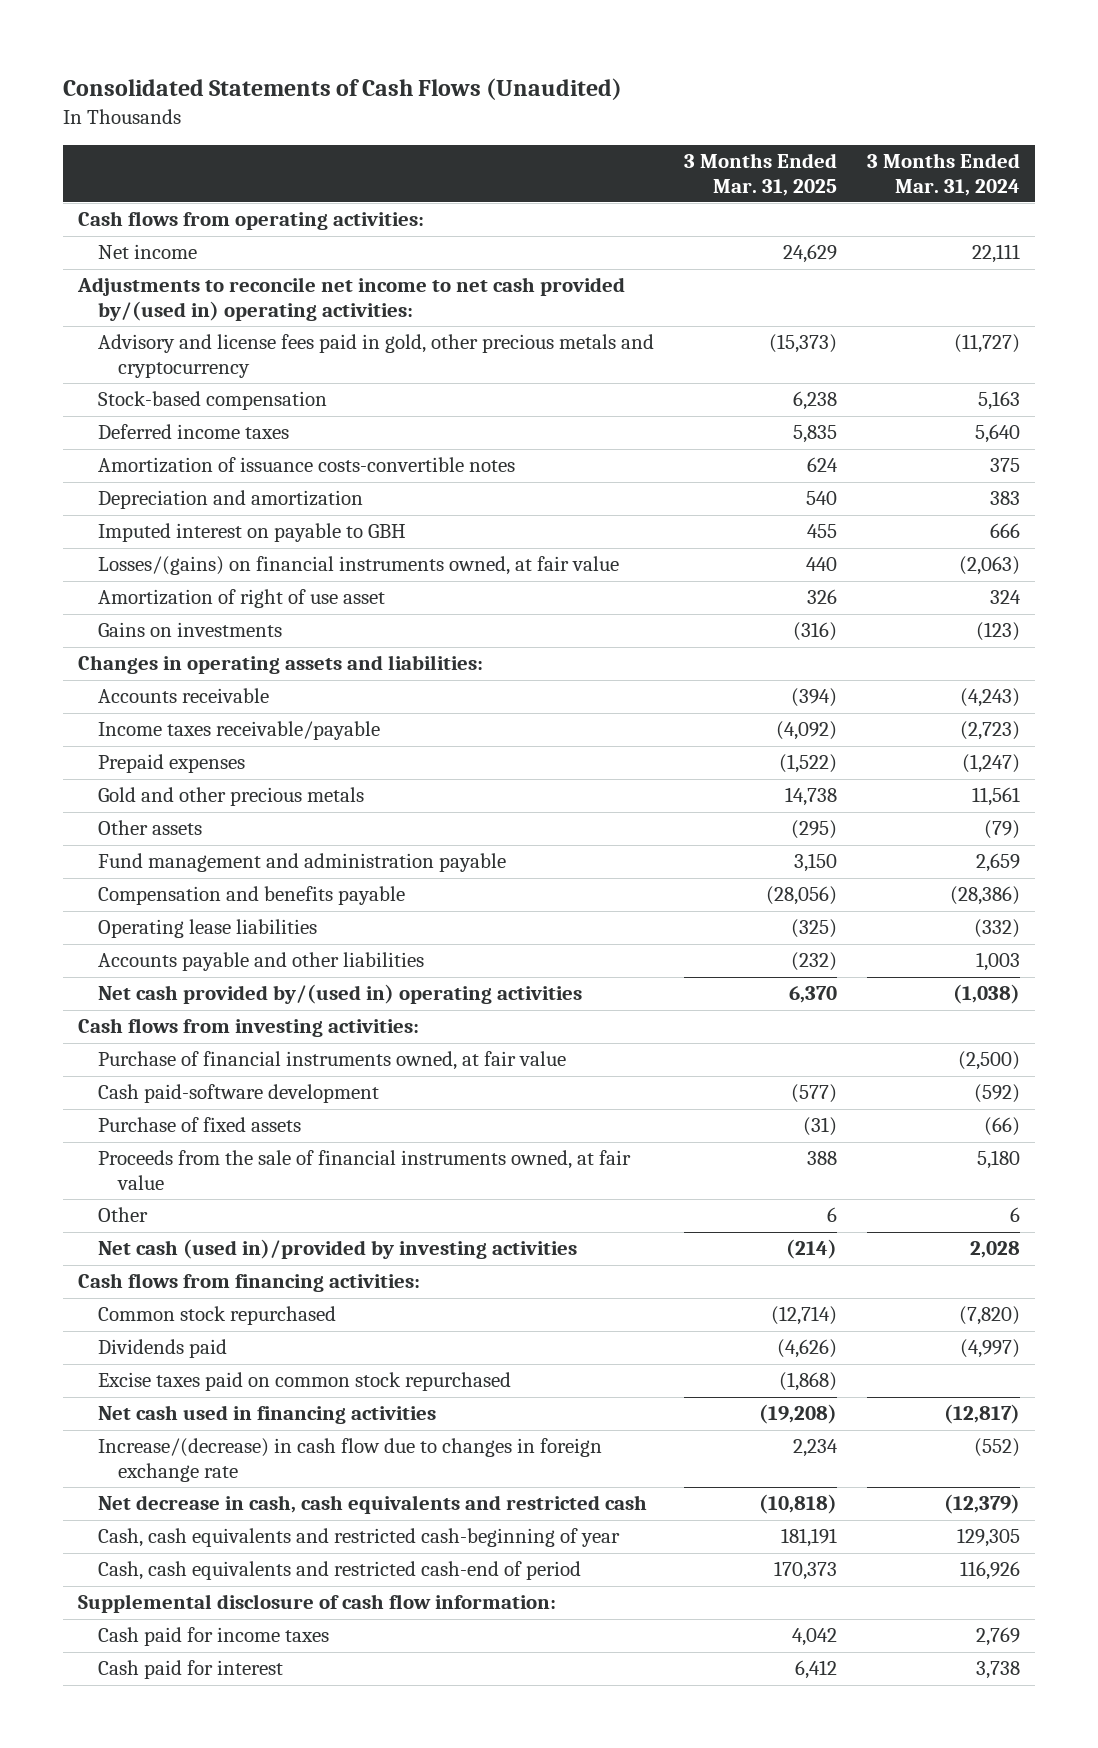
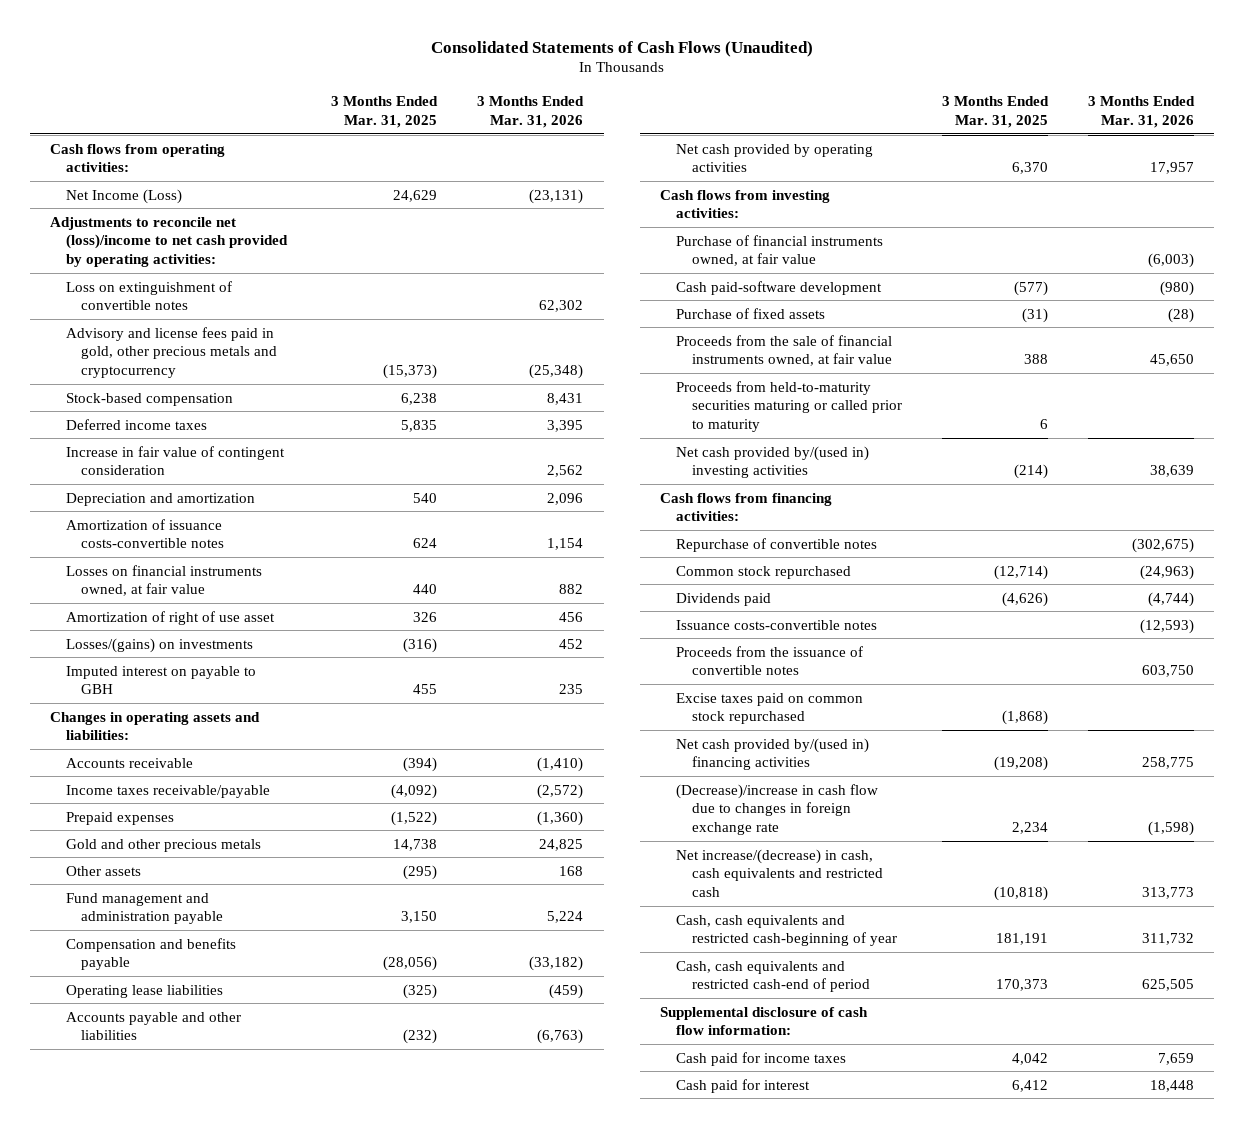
- | 3 Months Ended Mar. 31, 2025 | 3 Months Ended Mar. 31, 2024
+ | 3 Months Ended Mar. 31, 2025 | 3 Months Ended Mar. 31, 2026
- Net income | 24,629 | 22,111
- Adjustments to reconcile net income to net cash provided by/(used in) operating activities:
+ Net Income (Loss) | 24,629 | (23,131)
+ Adjustments to reconcile net (loss)/income to net cash provided by operating activities:
+ Loss on extinguishment of convertible notes | | 62,302
+ Increase in fair value of contingent consideration | | 2,562
- Losses/(gains) on financial instruments owned, at fair value | 440 | (2,063)
moved down: Amortization of issuance costs-convertible notes | 624 | 1,154
+ Losses on financial instruments owned, at fair value | 440 | 882
- Gains on investments | (316) | (123)
+ Losses/(gains) on investments | (316) | 452
moved down: Imputed interest on payable to GBH | 455 | 235
- Net cash provided by/(used in) operating activities | 6,370 | (1,038)
+ Net cash provided by operating activities | 6,370 | 17,957
- Other | 6 | 6
- Net cash (used in)/provided by investing activities | (214) | 2,028
+ Proceeds from held-to-maturity securities maturing or called prior to maturity | 6 |
+ Net cash provided by/(used in) investing activities | (214) | 38,639
+ Repurchase of convertible notes | | (302,675)
+ Issuance costs-convertible notes | | (12,593)
+ Proceeds from the issuance of convertible notes | | 603,750
- Net cash used in financing activities | (19,208) | (12,817)
- Increase/(decrease) in cash flow due to changes in foreign exchange rate | 2,234 | (552)
- Net decrease in cash, cash equivalents and restricted cash | (10,818) | (12,379)
+ Net cash provided by/(used in) financing activities | (19,208) | 258,775
+ (Decrease)/increase in cash flow due to changes in foreign exchange rate | 2,234 | (1,598)
+ Net increase/(decrease) in cash, cash equivalents and restricted cash | (10,818) | 313,773

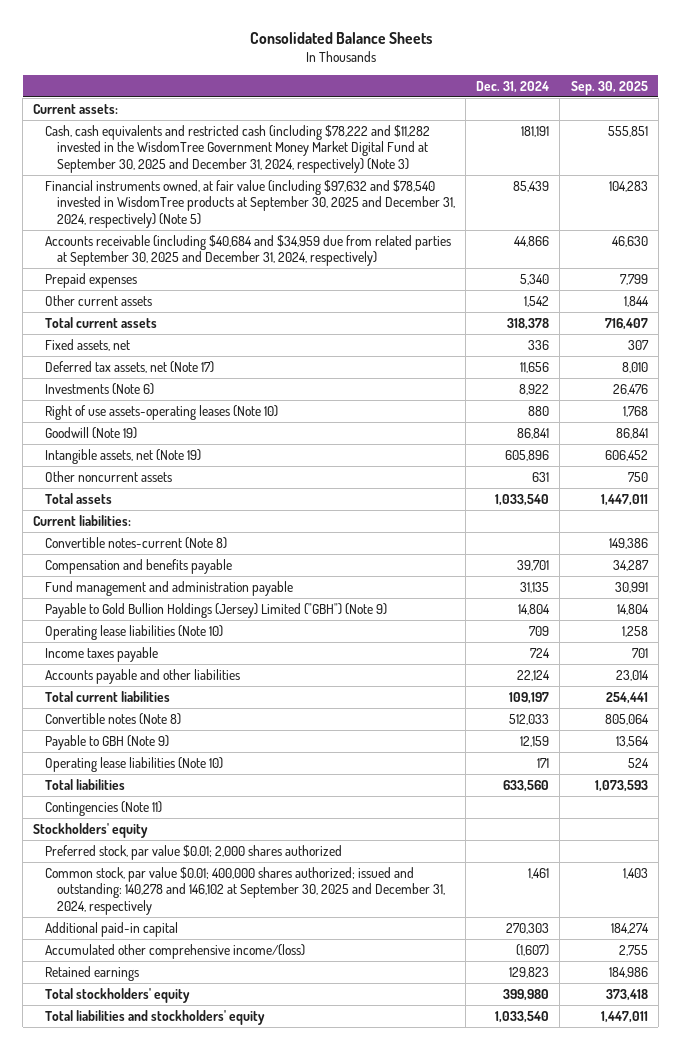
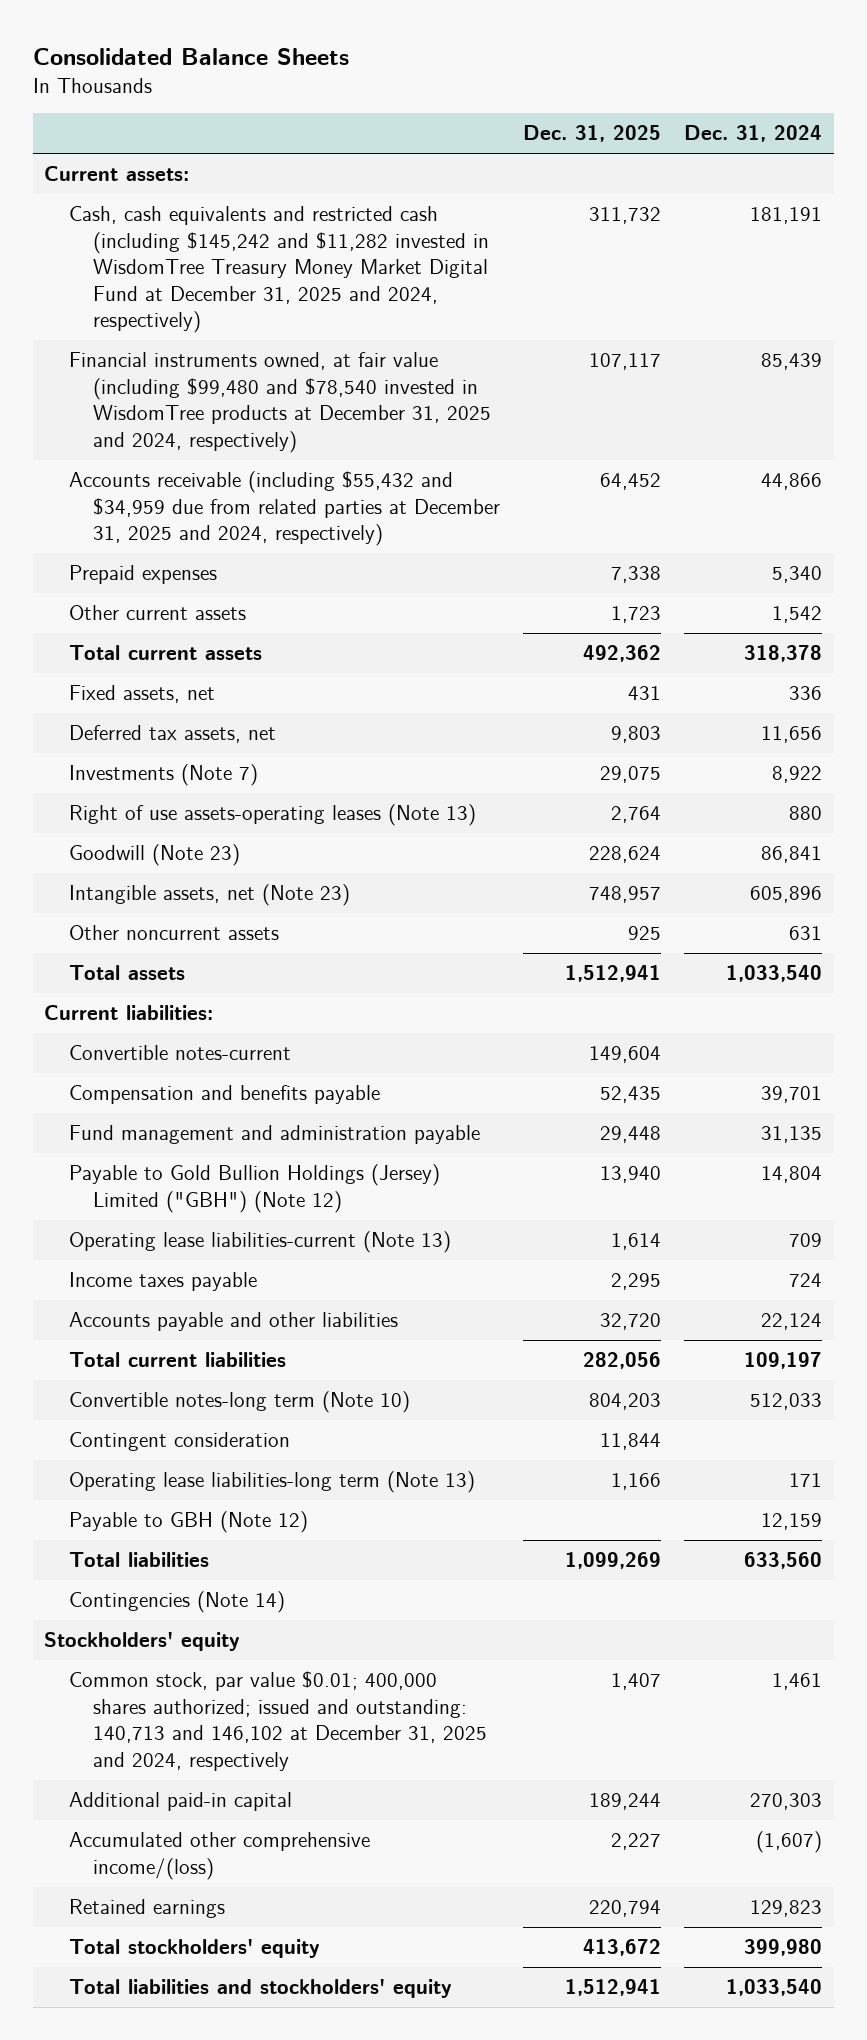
- | Dec. 31, 2024 | Sep. 30, 2025
+ | Dec. 31, 2025 | Dec. 31, 2024
- Cash, cash equivalents and restricted cash (including $78,222 and $11,282 invested in the WisdomTree Government Money Market Digital Fund at September 30, 2025 and December 31, 2024, respectively) (Note 3) | 181,191 | 555,851
- Financial instruments owned, at fair value (including $97,632 and $78,540 invested in WisdomTree products at September 30, 2025 and December 31, 2024, respectively) (Note 5) | 85,439 | 104,283
- Accounts receivable (including $40,684 and $34,959 due from related parties at September 30, 2025 and December 31, 2024, respectively) | 44,866 | 46,630
+ Cash, cash equivalents and restricted cash (including $145,242 and $11,282 invested in WisdomTree Treasury Money Market Digital Fund at December 31, 2025 and 2024, respectively) | 311,732 | 181,191
+ Financial instruments owned, at fair value (including $99,480 and $78,540 invested in WisdomTree products at December 31, 2025 and 2024, respectively) | 107,117 | 85,439
+ Accounts receivable (including $55,432 and $34,959 due from related parties at December 31, 2025 and 2024, respectively) | 64,452 | 44,866
- Deferred tax assets, net (Note 17) | 11,656 | 8,010
- Investments (Note 6) | 8,922 | 26,476
- Right of use assets-operating leases (Note 10) | 880 | 1,768
- Goodwill (Note 19) | 86,841 | 86,841
- Intangible assets, net (Note 19) | 605,896 | 606,452
+ Deferred tax assets, net | 9,803 | 11,656
+ Investments (Note 7) | 29,075 | 8,922
+ Right of use assets-operating leases (Note 13) | 2,764 | 880
+ Goodwill (Note 23) | 228,624 | 86,841
+ Intangible assets, net (Note 23) | 748,957 | 605,896
- Convertible notes-current (Note 8) | | 149,386
+ Convertible notes-current | 149,604 |
- Payable to Gold Bullion Holdings (Jersey) Limited ("GBH") (Note 9) | 14,804 | 14,804
- Operating lease liabilities (Note 10) | 709 | 1,258
+ Payable to Gold Bullion Holdings (Jersey) Limited ("GBH") (Note 12) | 13,940 | 14,804
+ Operating lease liabilities-current (Note 13) | 1,614 | 709
- Convertible notes (Note 8) | 512,033 | 805,064
- Payable to GBH (Note 9) | 12,159 | 13,564
- Operating lease liabilities (Note 10) | 171 | 524
+ Convertible notes-long term (Note 10) | 804,203 | 512,033
+ Contingent consideration | 11,844 |
+ Operating lease liabilities-long term (Note 13) | 1,166 | 171
+ Payable to GBH (Note 12) | | 12,159
- Contingencies (Note 11)
+ Contingencies (Note 14)
- Preferred stock, par value $0.01; 2,000 shares authorized
- Common stock, par value $0.01; 400,000 shares authorized; issued and outstanding: 140,278 and 146,102 at September 30, 2025 and December 31, 2024, respectively | 1,461 | 1,403
+ Common stock, par value $0.01; 400,000 shares authorized; issued and outstanding: 140,713 and 146,102 at December 31, 2025 and 2024, respectively | 1,407 | 1,461

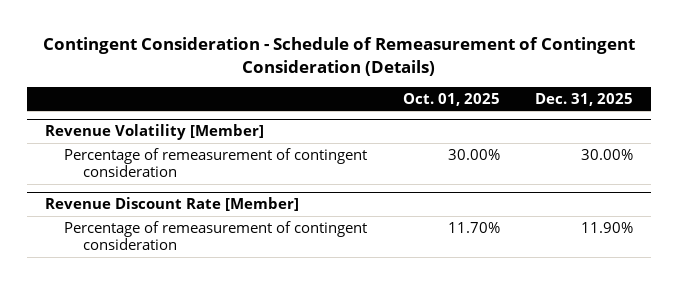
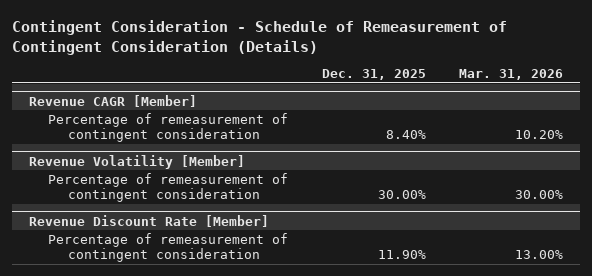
- | Oct. 01, 2025 | Dec. 31, 2025
+ | Dec. 31, 2025 | Mar. 31, 2026
+ Revenue CAGR [Member]
+ Percentage of remeasurement of contingent consideration | 8.40% | 10.20%

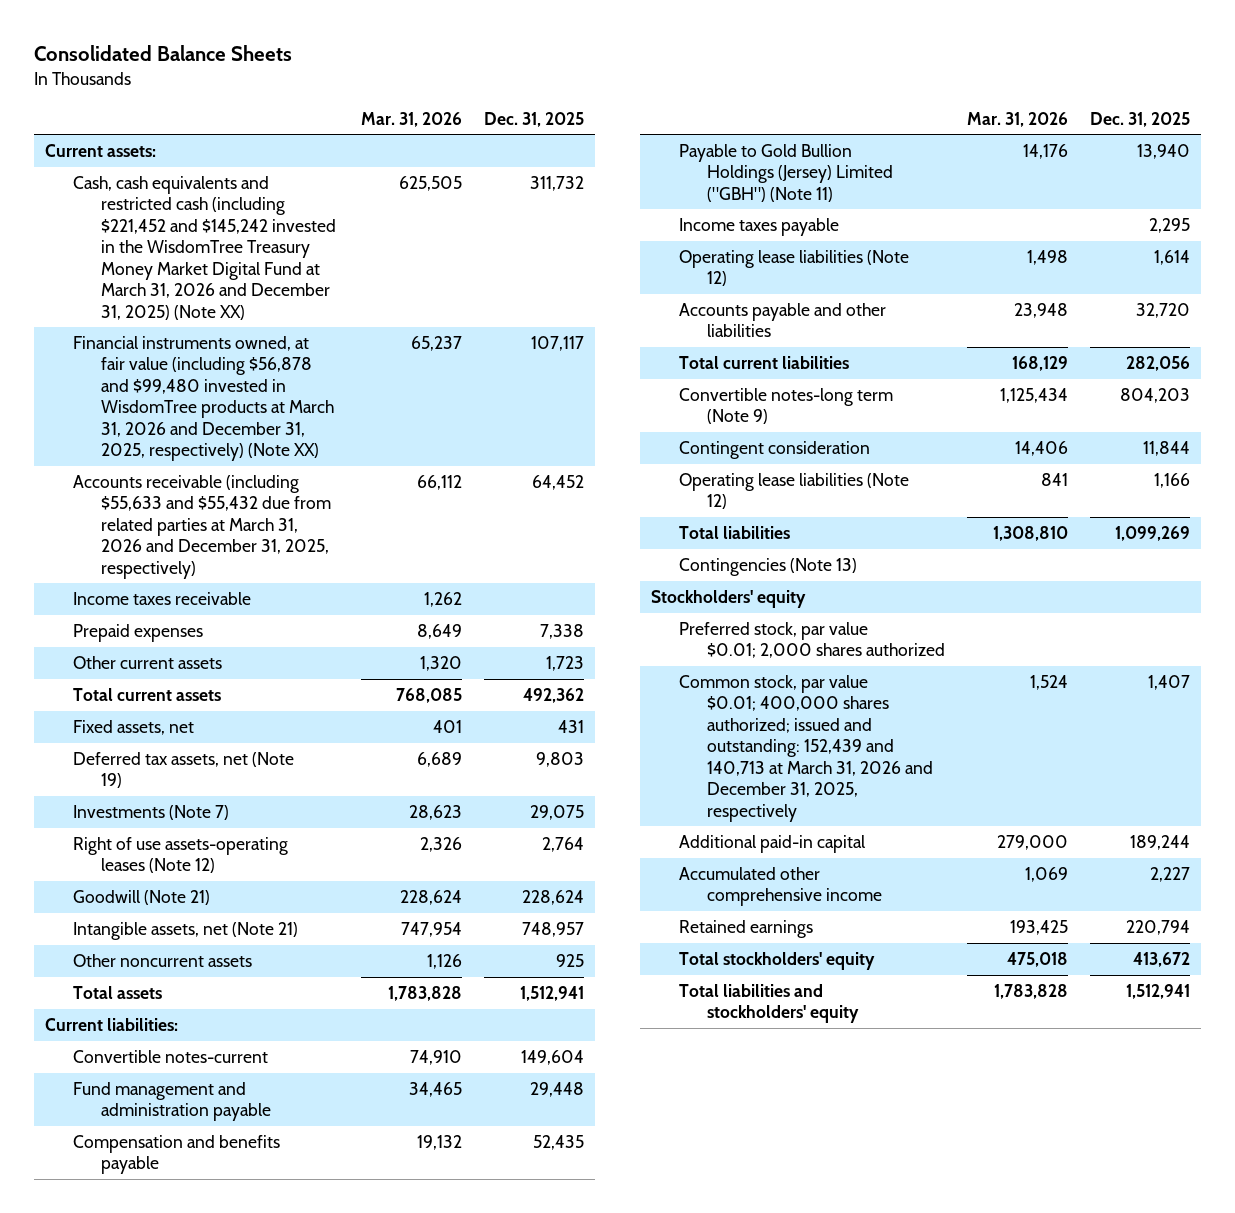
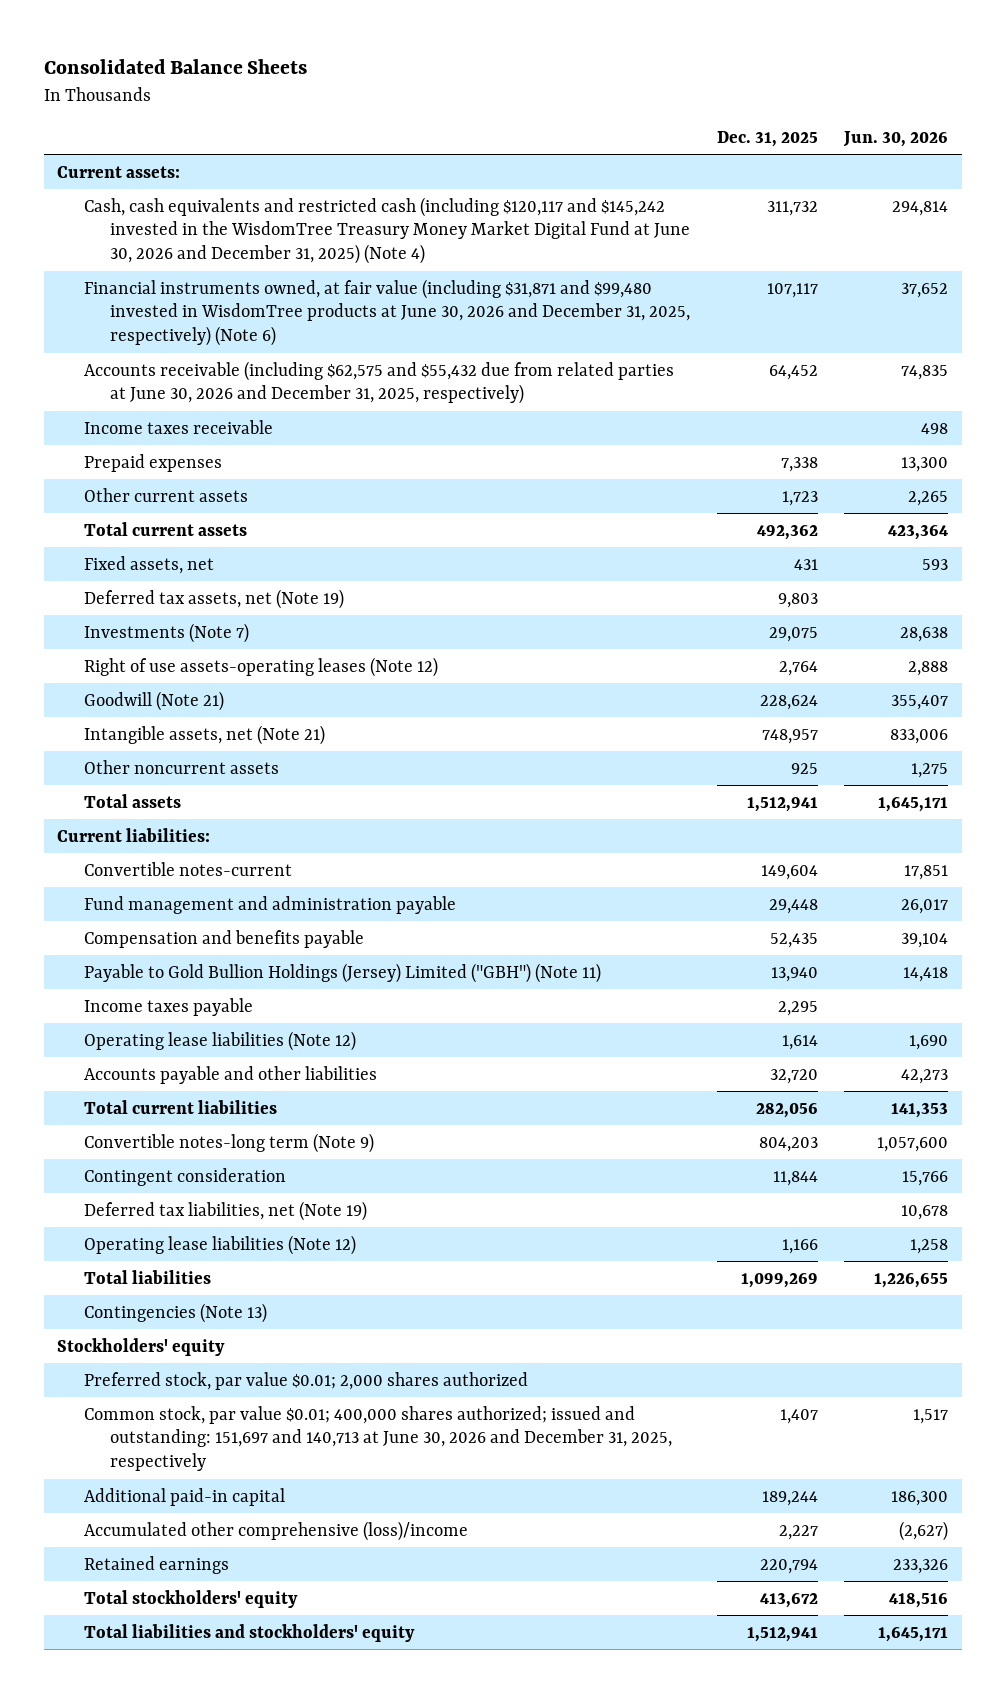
- | Mar. 31, 2026 | Dec. 31, 2025
+ | Dec. 31, 2025 | Jun. 30, 2026
- Cash, cash equivalents and restricted cash (including $221,452 and $145,242 invested in the WisdomTree Treasury Money Market Digital Fund at March 31, 2026 and December 31, 2025) (Note XX) | 625,505 | 311,732
- Financial instruments owned, at fair value (including $56,878 and $99,480 invested in WisdomTree products at March 31, 2026 and December 31, 2025, respectively) (Note XX) | 65,237 | 107,117
- Accounts receivable (including $55,633 and $55,432 due from related parties at March 31, 2026 and December 31, 2025, respectively) | 66,112 | 64,452
+ Cash, cash equivalents and restricted cash (including $120,117 and $145,242 invested in the WisdomTree Treasury Money Market Digital Fund at June 30, 2026 and December 31, 2025) (Note 4) | 311,732 | 294,814
+ Financial instruments owned, at fair value (including $31,871 and $99,480 invested in WisdomTree products at June 30, 2026 and December 31, 2025, respectively) (Note 6) | 107,117 | 37,652
+ Accounts receivable (including $62,575 and $55,432 due from related parties at June 30, 2026 and December 31, 2025, respectively) | 64,452 | 74,835
+ Deferred tax liabilities, net (Note 19) | | 10,678
- Common stock, par value $0.01; 400,000 shares authorized; issued and outstanding: 152,439 and 140,713 at March 31, 2026 and December 31, 2025, respectively | 1,524 | 1,407
+ Common stock, par value $0.01; 400,000 shares authorized; issued and outstanding: 151,697 and 140,713 at June 30, 2026 and December 31, 2025, respectively | 1,407 | 1,517
- Accumulated other comprehensive income | 1,069 | 2,227
+ Accumulated other comprehensive (loss)/income | 2,227 | (2,627)

